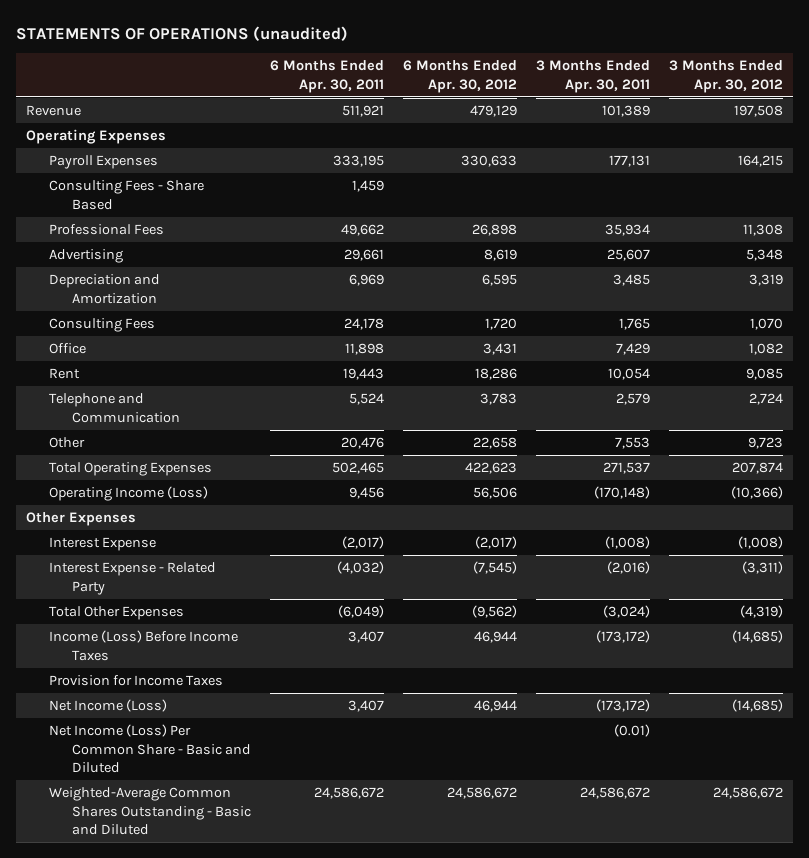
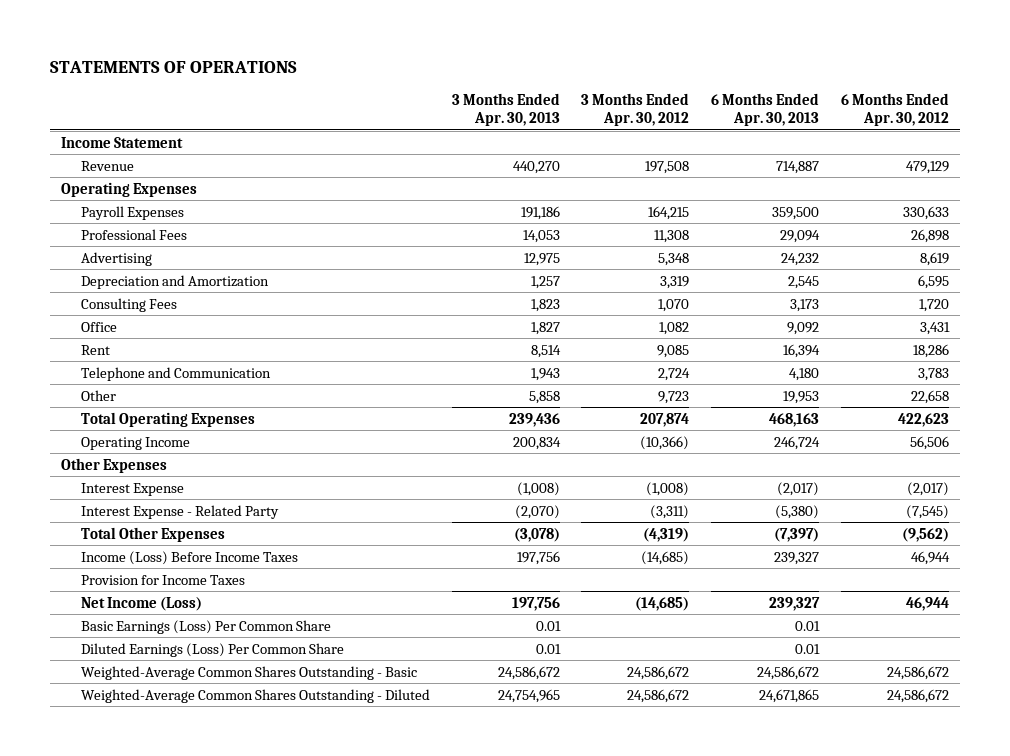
- STATEMENTS OF OPERATIONS (unaudited)
+ STATEMENTS OF OPERATIONS
- | 6 Months Ended Apr. 30, 2011 | 6 Months Ended Apr. 30, 2012 | 3 Months Ended Apr. 30, 2011 | 3 Months Ended Apr. 30, 2012
+ | 3 Months Ended Apr. 30, 2013 | 3 Months Ended Apr. 30, 2012 | 6 Months Ended Apr. 30, 2013 | 6 Months Ended Apr. 30, 2012
+ Income Statement
- Consulting Fees - Share Based | 1,459 | | |
- Operating Income (Loss) | 9,456 | 56,506 | (170,148) | (10,366)
+ Operating Income | 200,834 | (10,366) | 246,724 | 56,506
- Net Income (Loss) Per Common Share - Basic and Diluted | | | (0.01) |
- Weighted-Average Common Shares Outstanding - Basic and Diluted | 24,586,672 | 24,586,672 | 24,586,672 | 24,586,672
+ Basic Earnings (Loss) Per Common Share | 0.01 | | 0.01 |
+ Diluted Earnings (Loss) Per Common Share | 0.01 | | 0.01 |
+ Weighted-Average Common Shares Outstanding - Basic | 24,586,672 | 24,586,672 | 24,586,672 | 24,586,672
+ Weighted-Average Common Shares Outstanding - Diluted | 24,754,965 | 24,586,672 | 24,671,865 | 24,586,672

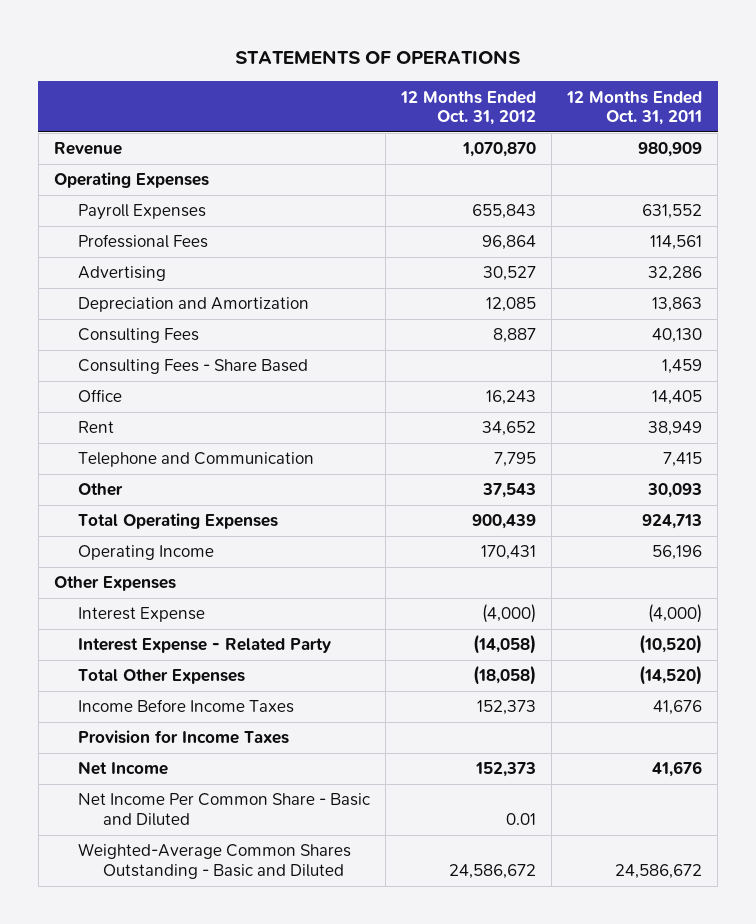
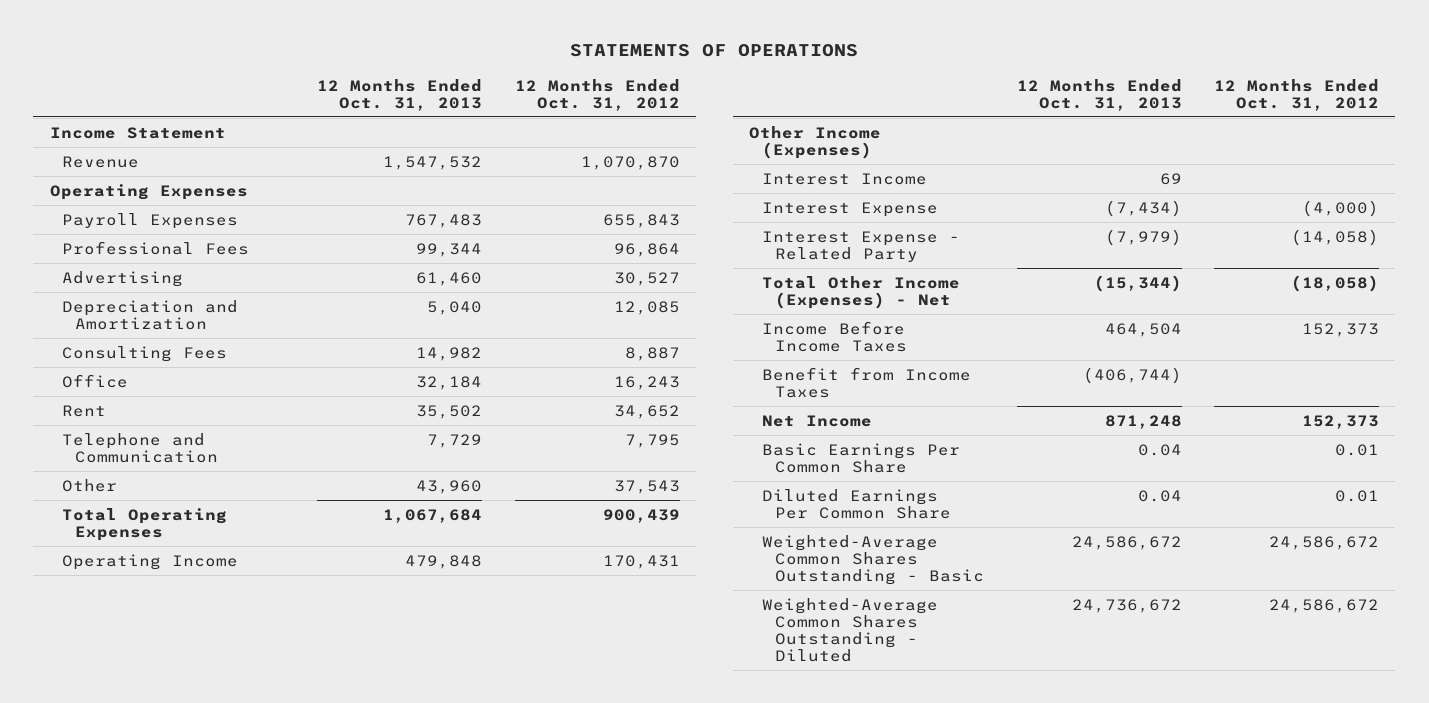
- | 12 Months Ended Oct. 31, 2012 | 12 Months Ended Oct. 31, 2011
+ | 12 Months Ended Oct. 31, 2013 | 12 Months Ended Oct. 31, 2012
+ Income Statement
- Consulting Fees - Share Based | | 1,459
- Other Expenses
+ Other Income (Expenses)
+ Interest Income | 69 |
- Total Other Expenses | (18,058) | (14,520)
+ Total Other Income (Expenses) - Net | (15,344) | (18,058)
- Provision for Income Taxes
+ Benefit from Income Taxes | (406,744) |
- Net Income Per Common Share - Basic and Diluted | 0.01 |
- Weighted-Average Common Shares Outstanding - Basic and Diluted | 24,586,672 | 24,586,672
+ Basic Earnings Per Common Share | 0.04 | 0.01
+ Diluted Earnings Per Common Share | 0.04 | 0.01
+ Weighted-Average Common Shares Outstanding - Basic | 24,586,672 | 24,586,672
+ Weighted-Average Common Shares Outstanding - Diluted | 24,736,672 | 24,586,672

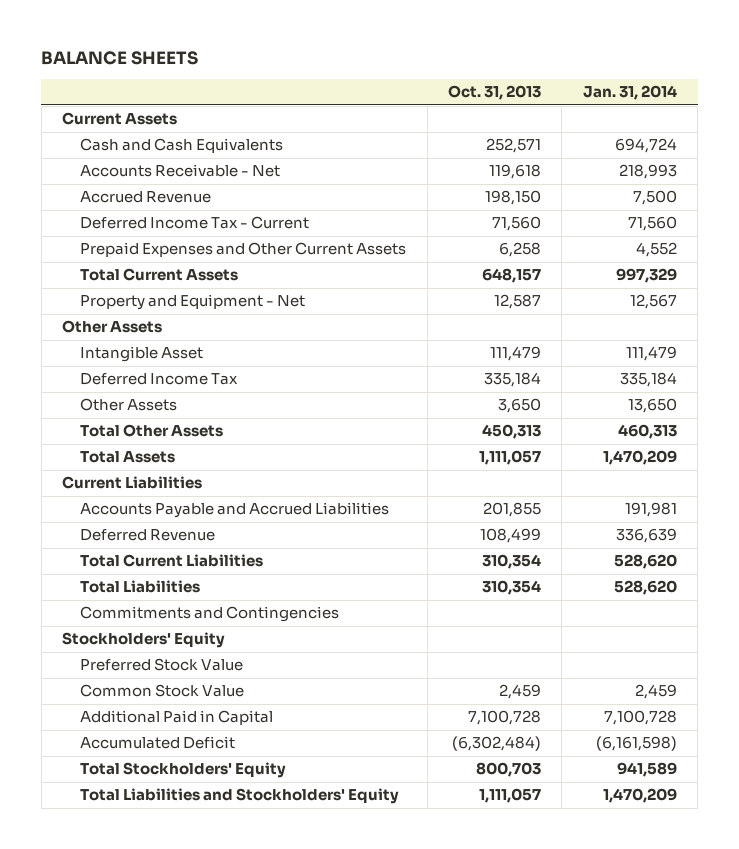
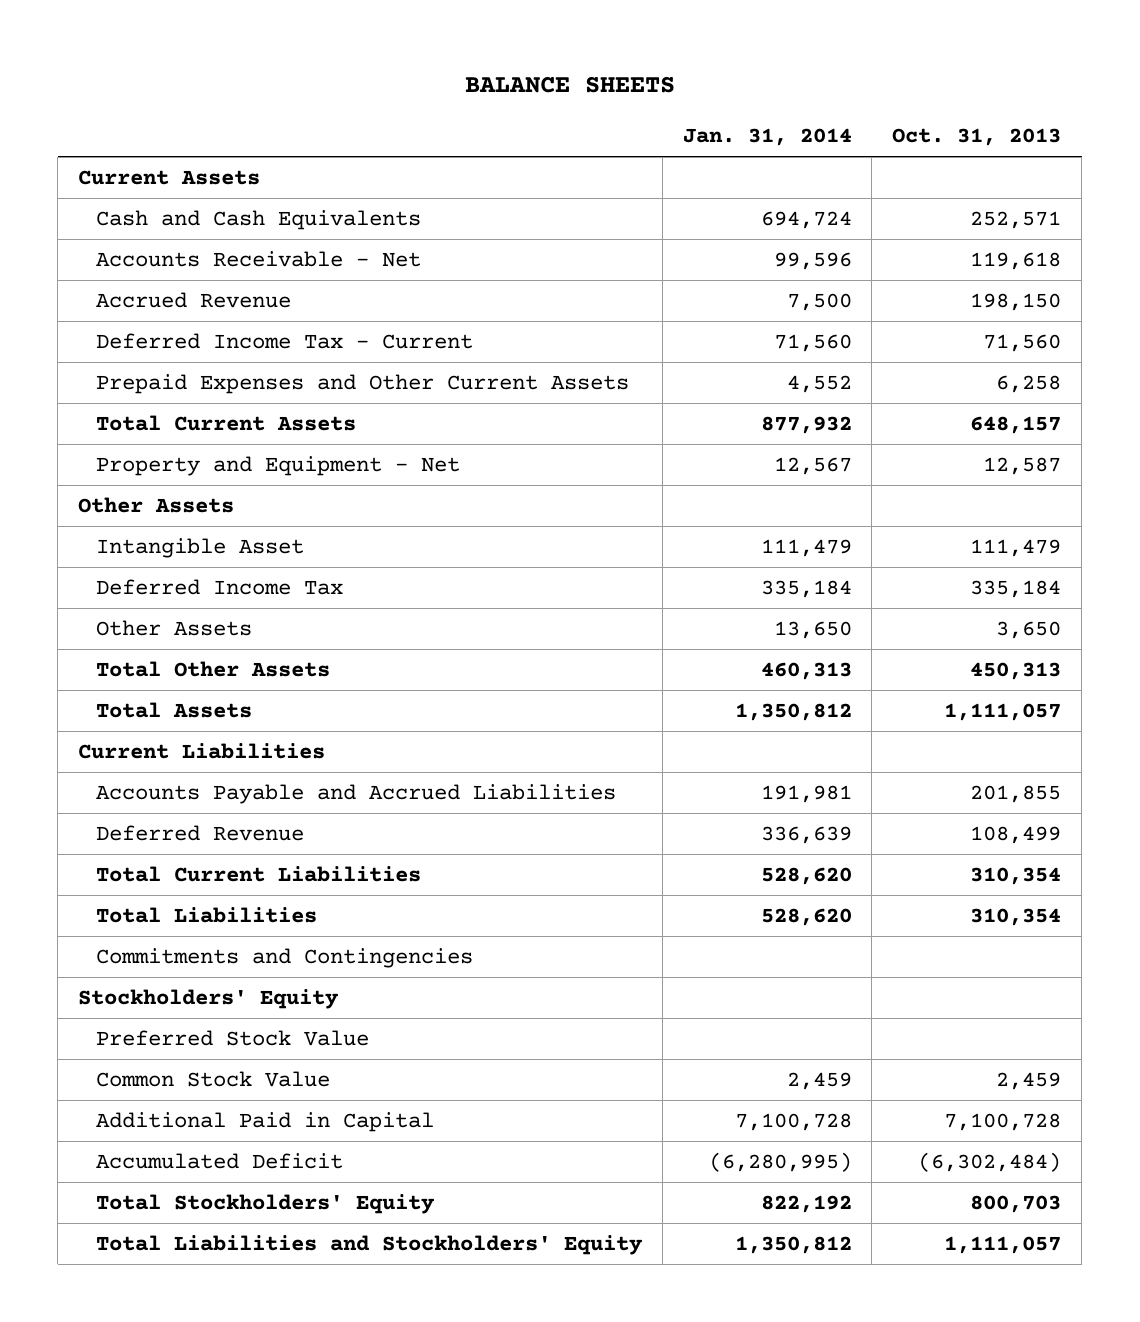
- | Oct. 31, 2013 | Jan. 31, 2014
+ | Jan. 31, 2014 | Oct. 31, 2013
- Accounts Receivable - Net | 119,618 | 218,993
+ Accounts Receivable - Net | 99,596 | 119,618
- Total Current Assets | 648,157 | 997,329
+ Total Current Assets | 877,932 | 648,157
- Total Assets | 1,111,057 | 1,470,209
+ Total Assets | 1,350,812 | 1,111,057
- Accumulated Deficit | (6,302,484) | (6,161,598)
- Total Stockholders' Equity | 800,703 | 941,589
- Total Liabilities and Stockholders' Equity | 1,111,057 | 1,470,209
+ Accumulated Deficit | (6,280,995) | (6,302,484)
+ Total Stockholders' Equity | 822,192 | 800,703
+ Total Liabilities and Stockholders' Equity | 1,350,812 | 1,111,057

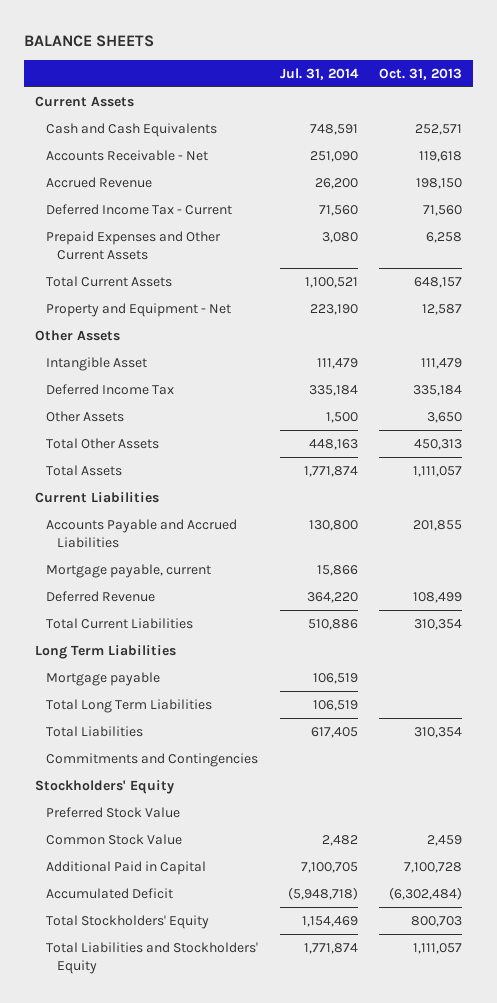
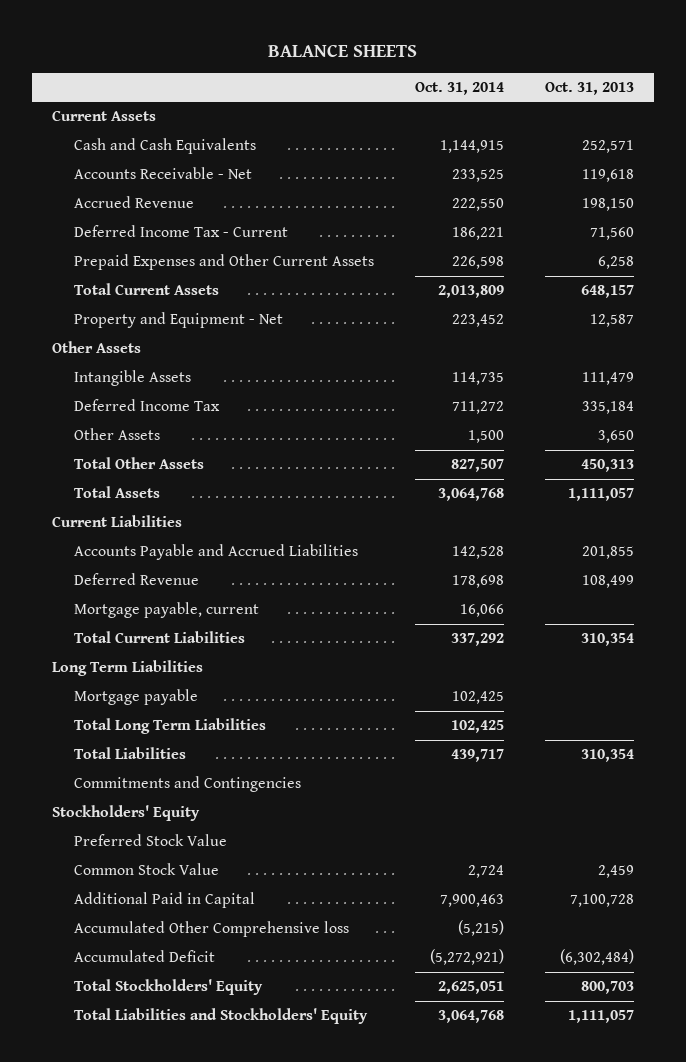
- | Jul. 31, 2014 | Oct. 31, 2013
+ | Oct. 31, 2014 | Oct. 31, 2013
- Intangible Asset | 111,479 | 111,479
+ Intangible Assets | 114,735 | 111,479
moved down: Mortgage payable, current | 16,066 |
+ Accumulated Other Comprehensive loss | (5,215) |

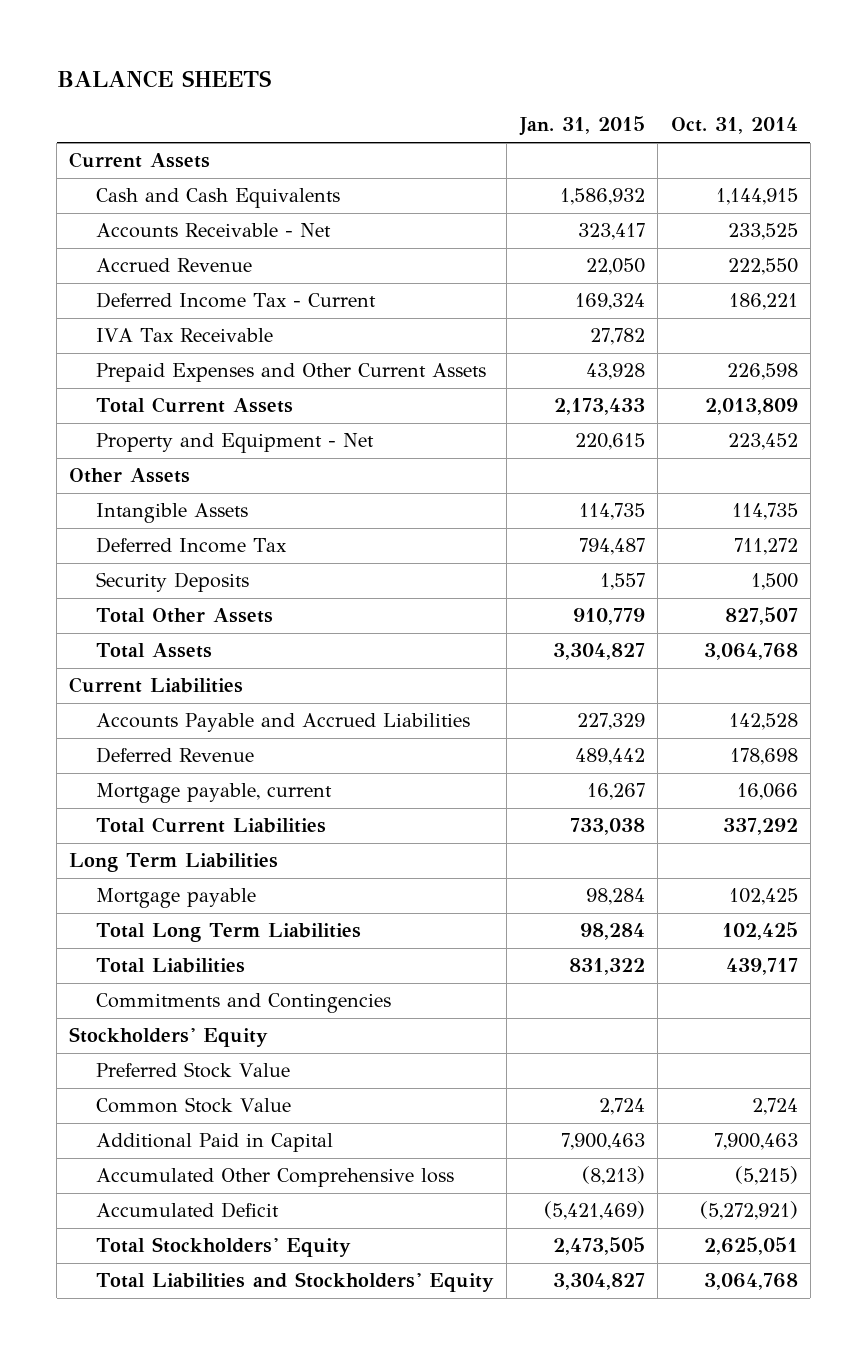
- | Oct. 31, 2014 | Oct. 31, 2013
+ | Jan. 31, 2015 | Oct. 31, 2014
+ IVA Tax Receivable | 27,782 |
- Other Assets | 1,500 | 3,650
+ Security Deposits | 1,557 | 1,500

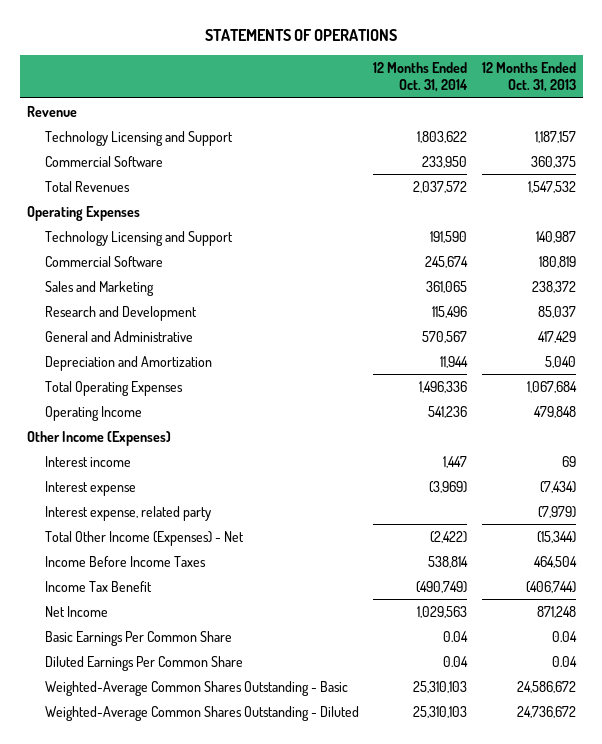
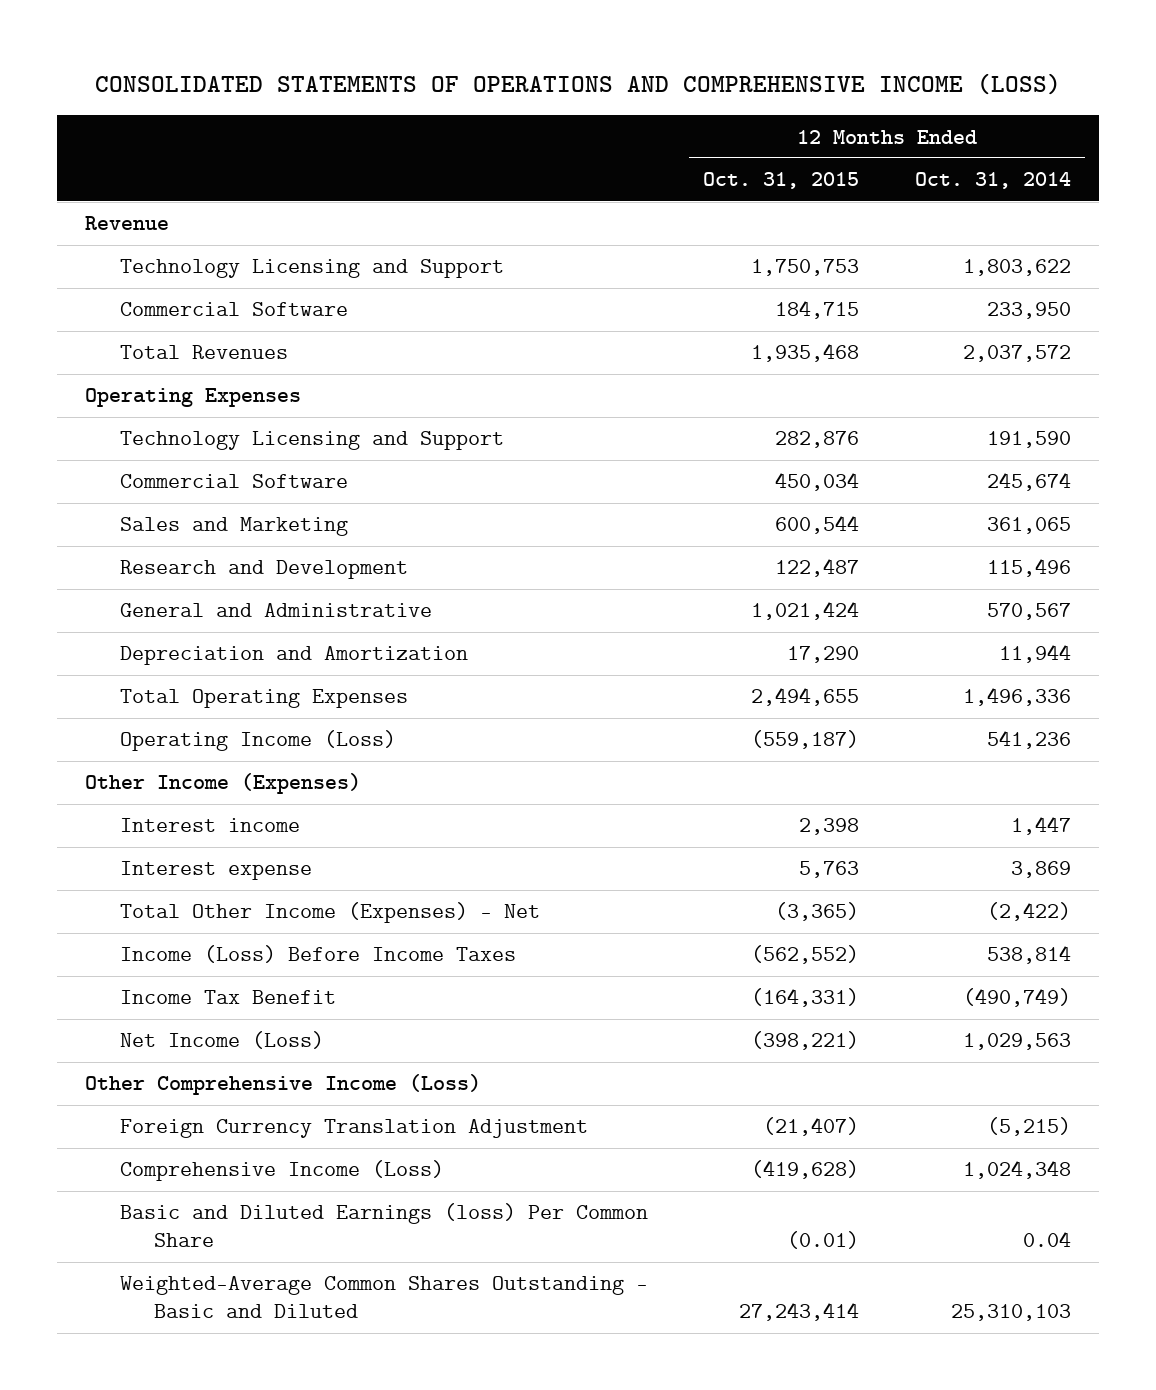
- STATEMENTS OF OPERATIONS
+ CONSOLIDATED STATEMENTS OF OPERATIONS AND COMPREHENSIVE INCOME (LOSS)
- | 12 Months Ended Oct. 31, 2014 | 12 Months Ended Oct. 31, 2013
+ | 12 Months Ended Oct. 31, 2015 | 12 Months Ended Oct. 31, 2014
- Operating Income | 541,236 | 479,848
+ Operating Income (Loss) | (559,187) | 541,236
- Interest expense | (3,969) | (7,434)
- Interest expense, related party | | (7,979)
+ Interest expense | 5,763 | 3,869
- Income Before Income Taxes | 538,814 | 464,504
+ Income (Loss) Before Income Taxes | (562,552) | 538,814
- Net Income | 1,029,563 | 871,248
- Basic Earnings Per Common Share | 0.04 | 0.04
- Diluted Earnings Per Common Share | 0.04 | 0.04
- Weighted-Average Common Shares Outstanding - Basic | 25,310,103 | 24,586,672
- Weighted-Average Common Shares Outstanding - Diluted | 25,310,103 | 24,736,672
+ Net Income (Loss) | (398,221) | 1,029,563
+ Other Comprehensive Income (Loss)
+ Foreign Currency Translation Adjustment | (21,407) | (5,215)
+ Comprehensive Income (Loss) | (419,628) | 1,024,348
+ Basic and Diluted Earnings (loss) Per Common Share | (0.01) | 0.04
+ Weighted-Average Common Shares Outstanding - Basic and Diluted | 27,243,414 | 25,310,103

